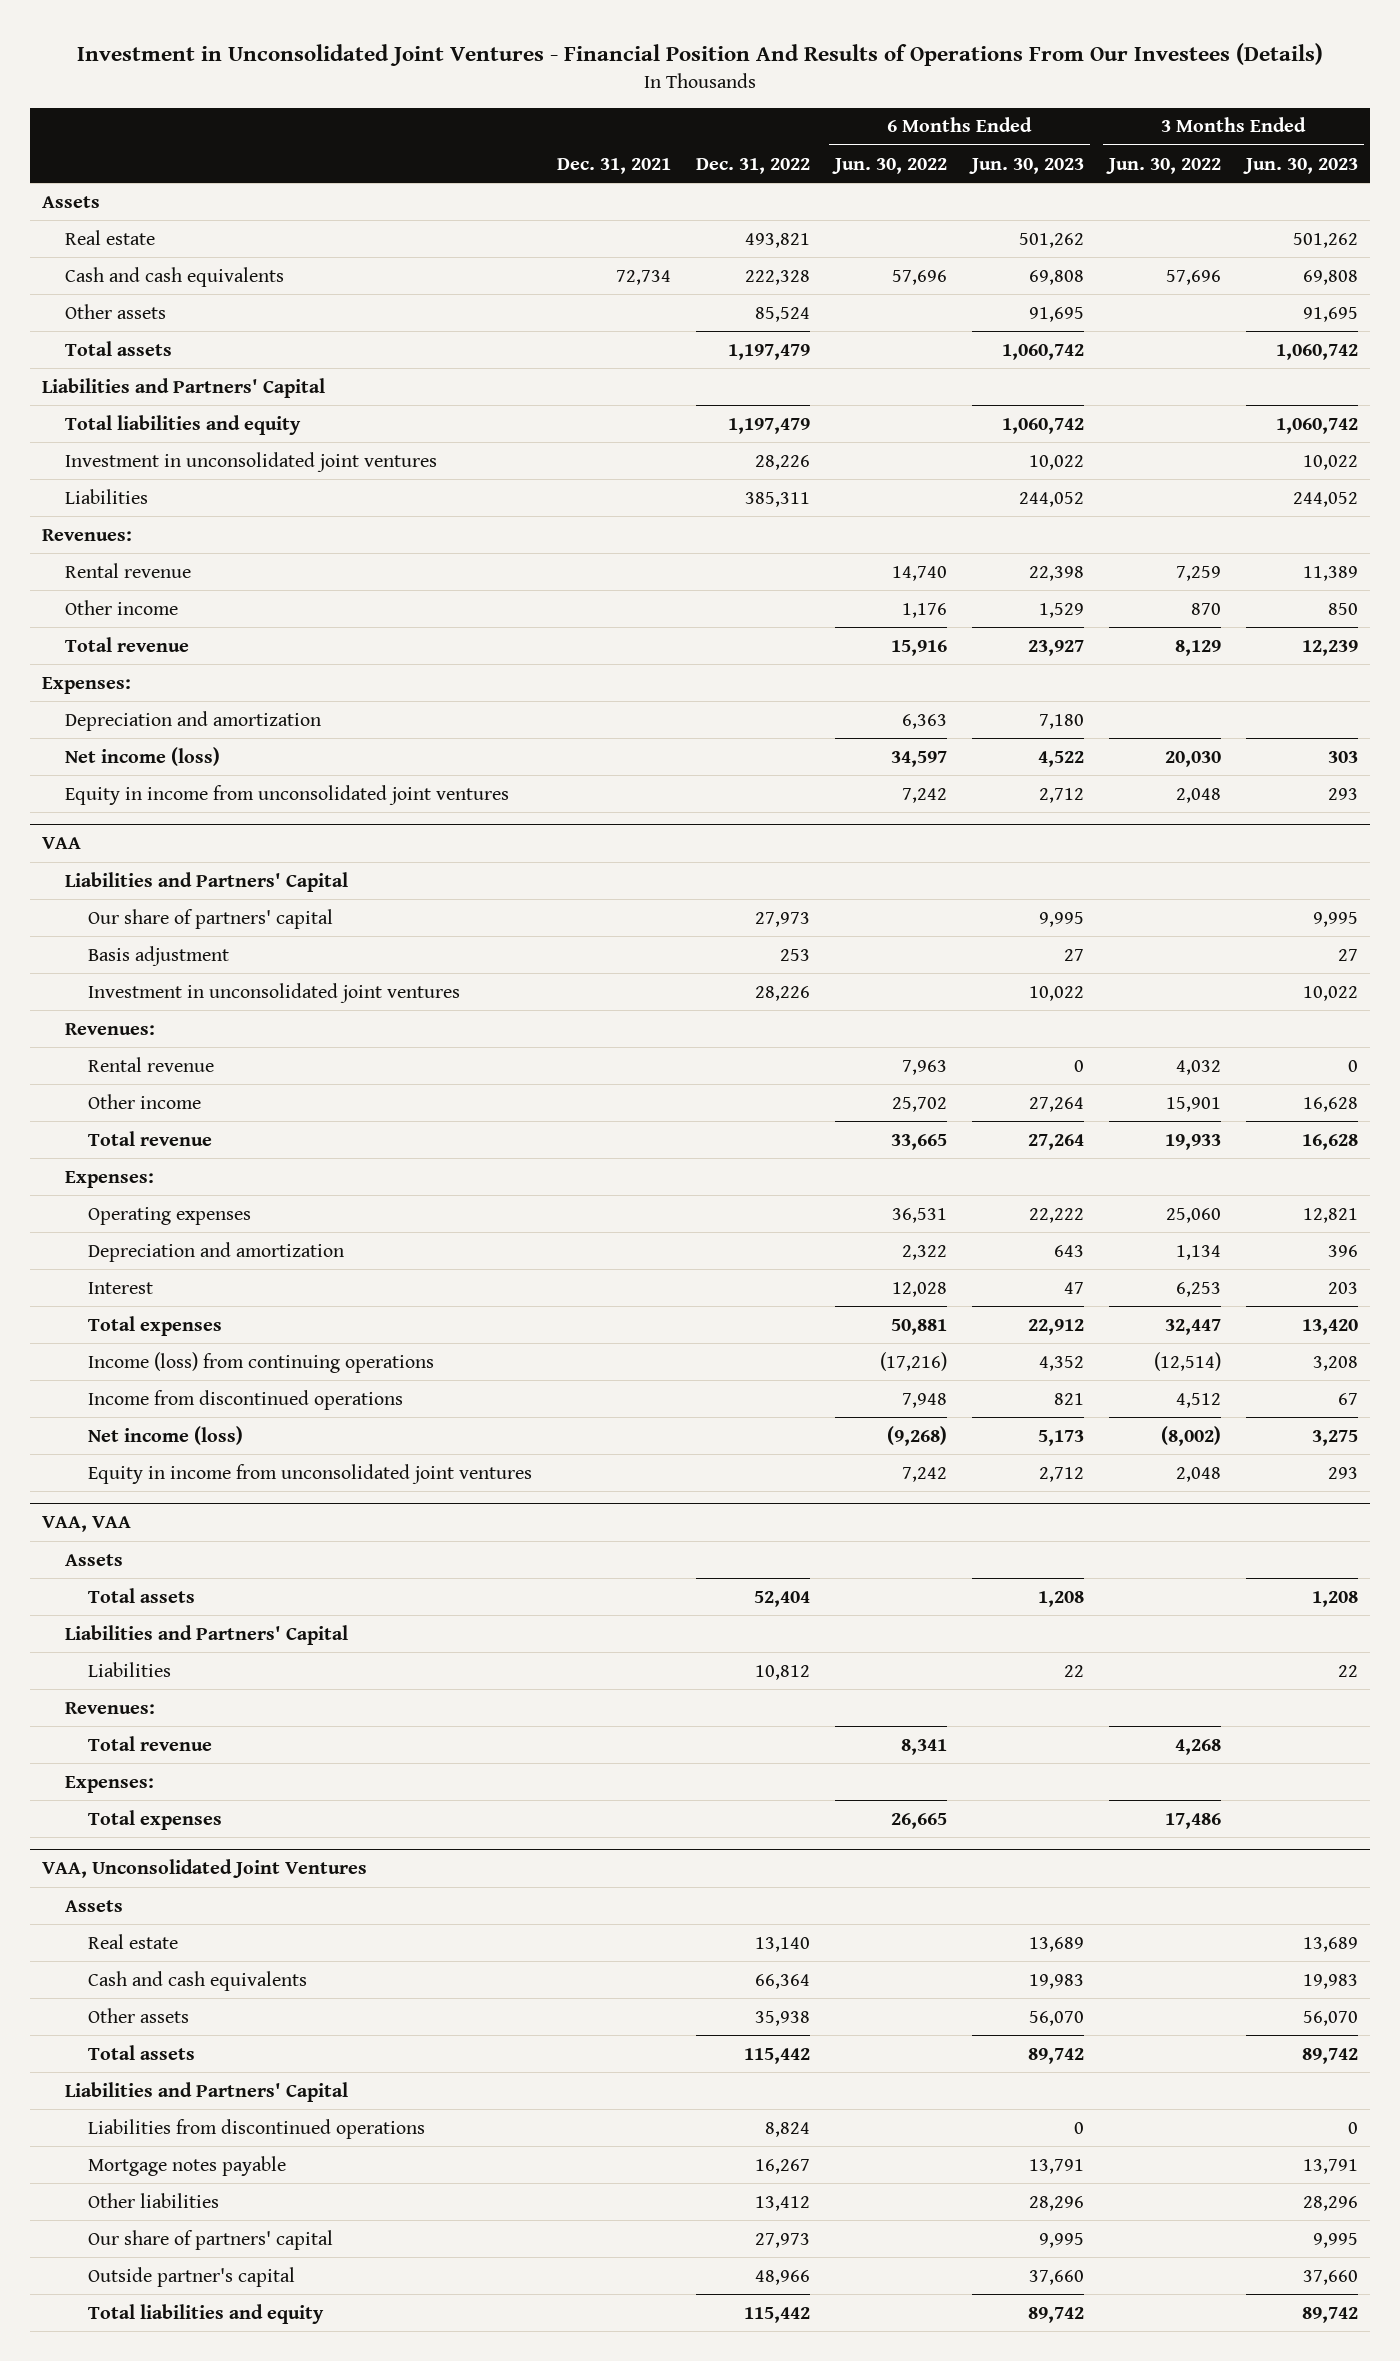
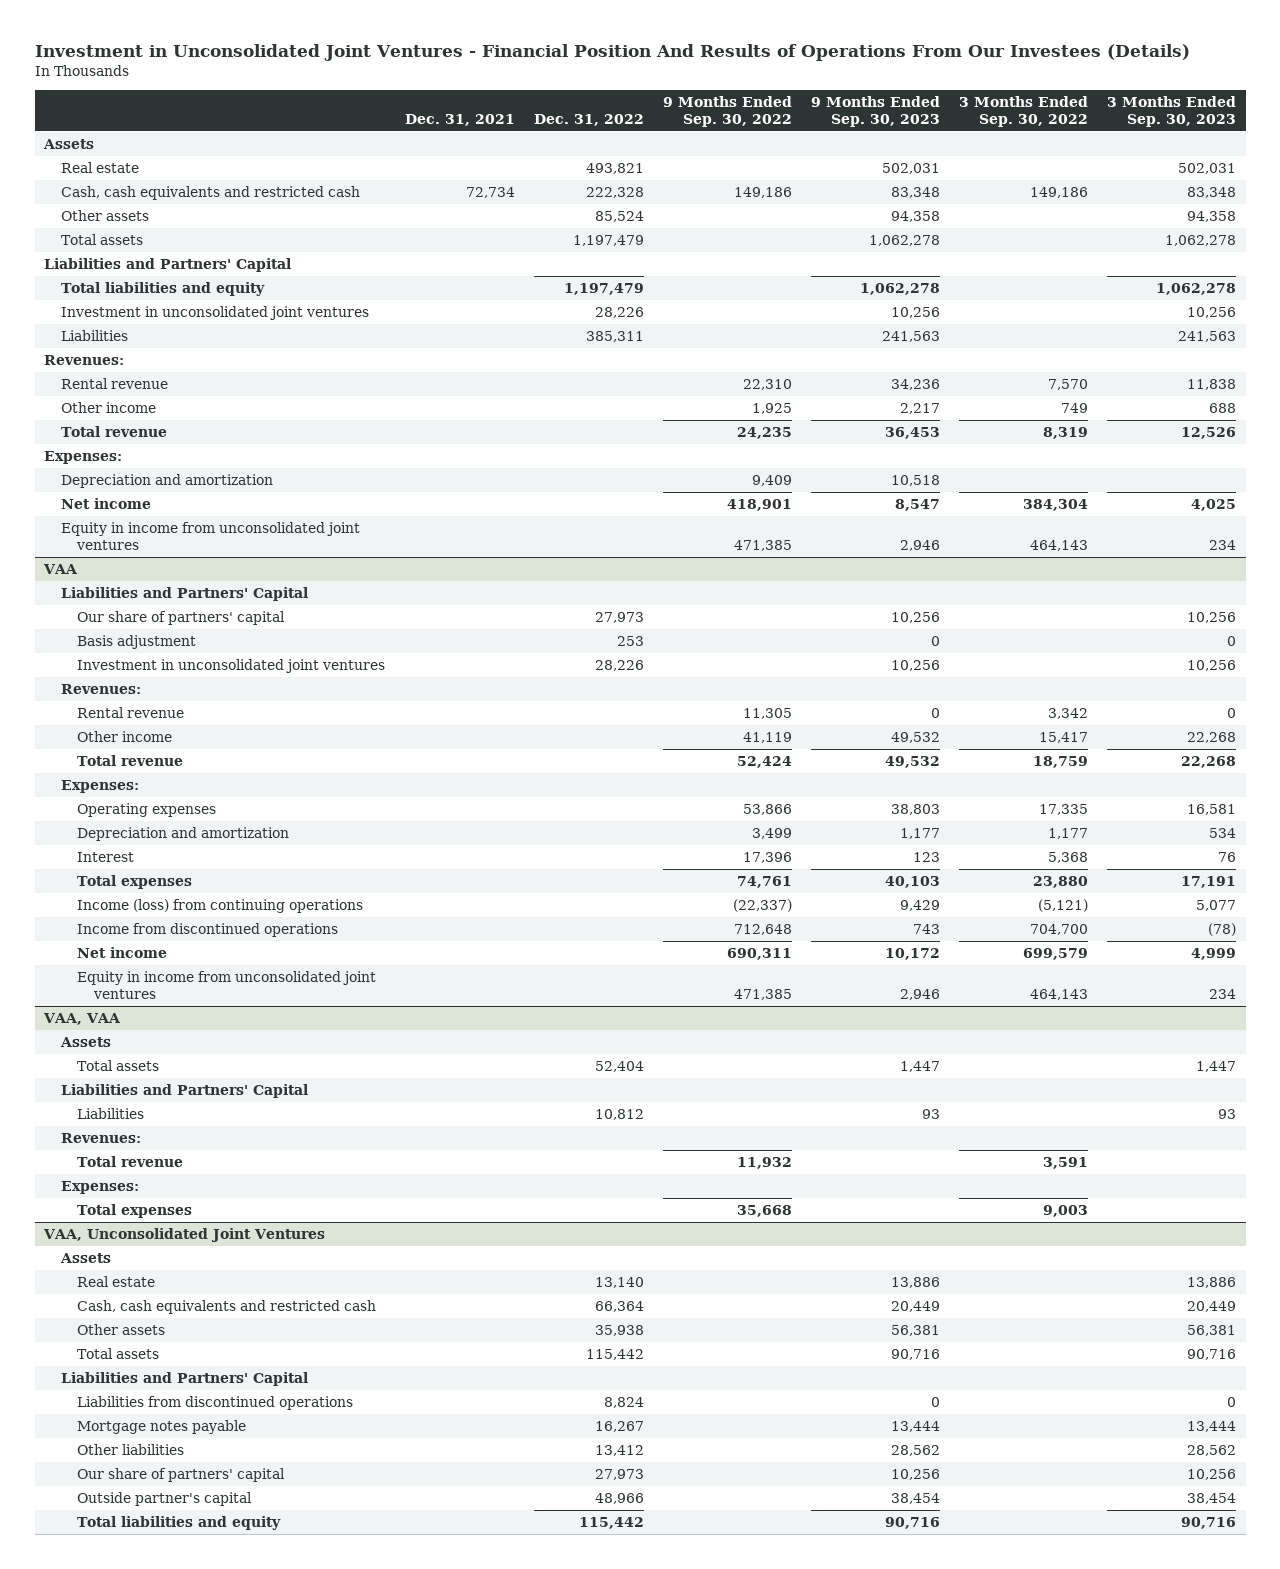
- | Dec. 31, 2021 | Dec. 31, 2022 | 6 Months Ended Jun. 30, 2022 | 6 Months Ended Jun. 30, 2023 | 3 Months Ended Jun. 30, 2022 | 3 Months Ended Jun. 30, 2023
+ | Dec. 31, 2021 | Dec. 31, 2022 | 9 Months Ended Sep. 30, 2022 | 9 Months Ended Sep. 30, 2023 | 3 Months Ended Sep. 30, 2022 | 3 Months Ended Sep. 30, 2023
- Cash and cash equivalents | 72,734 | 222,328 | 57,696 | 69,808 | 57,696 | 69,808
+ Cash, cash equivalents and restricted cash | 72,734 | 222,328 | 149,186 | 83,348 | 149,186 | 83,348
- Net income (loss) | | | 34,597 | 4,522 | 20,030 | 303
+ Net income | | | 418,901 | 8,547 | 384,304 | 4,025
@ VAA
- Net income (loss) | | | (9,268) | 5,173 | (8,002) | 3,275
+ Net income | | | 690,311 | 10,172 | 699,579 | 4,999
@ VAA, Unconsolidated Joint Ventures
- Cash and cash equivalents | | 66,364 | | 19,983 | | 19,983
+ Cash, cash equivalents and restricted cash | | 66,364 | | 20,449 | | 20,449

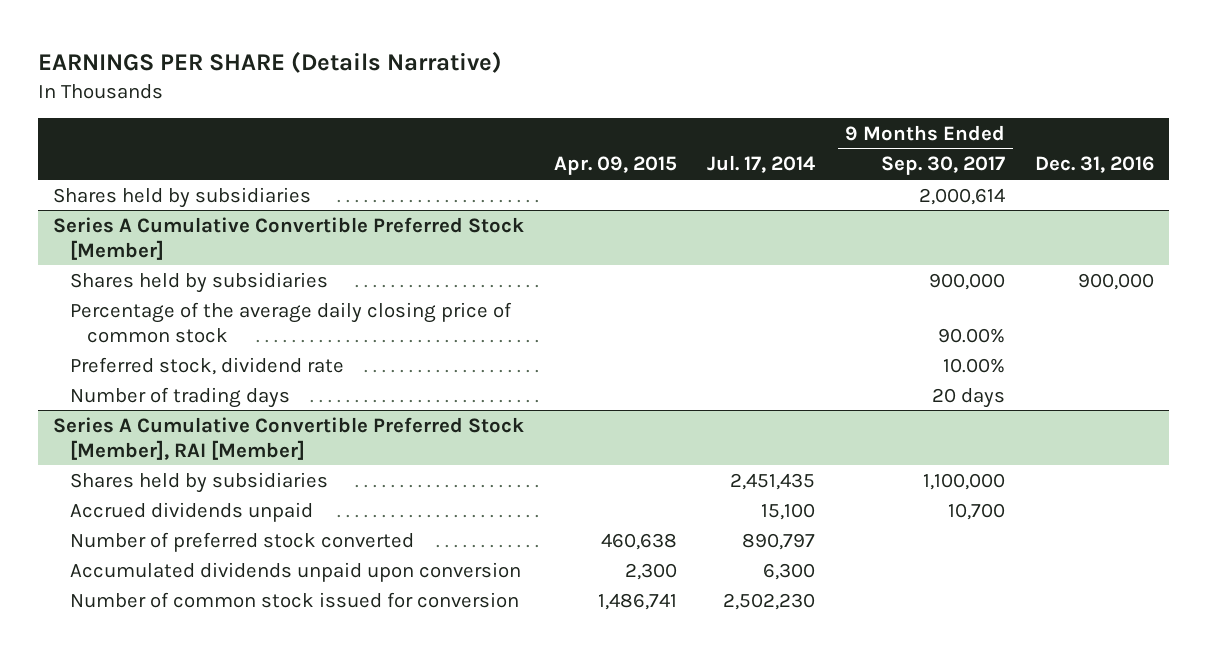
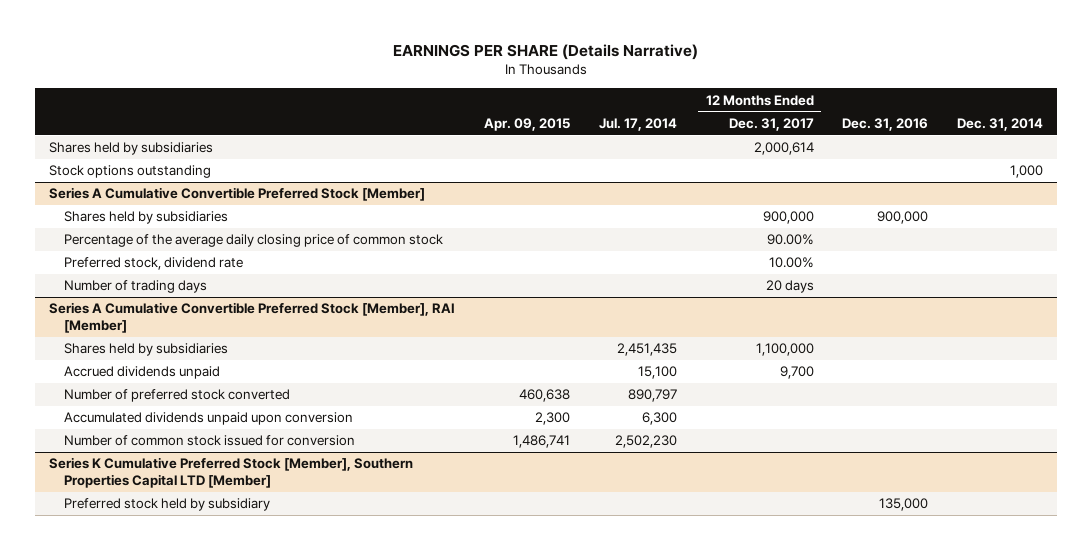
- | Apr. 09, 2015 | Jul. 17, 2014 | 9 Months Ended Sep. 30, 2017 | Dec. 31, 2016
+ | Apr. 09, 2015 | Jul. 17, 2014 | 12 Months Ended Dec. 31, 2017 | Dec. 31, 2016 | Dec. 31, 2014
+ Stock options outstanding | | | | | 1,000
+ Series K Cumulative Preferred Stock [Member], Southern Properties Capital LTD [Member]
+ Preferred stock held by subsidiary | | | | 135,000 |

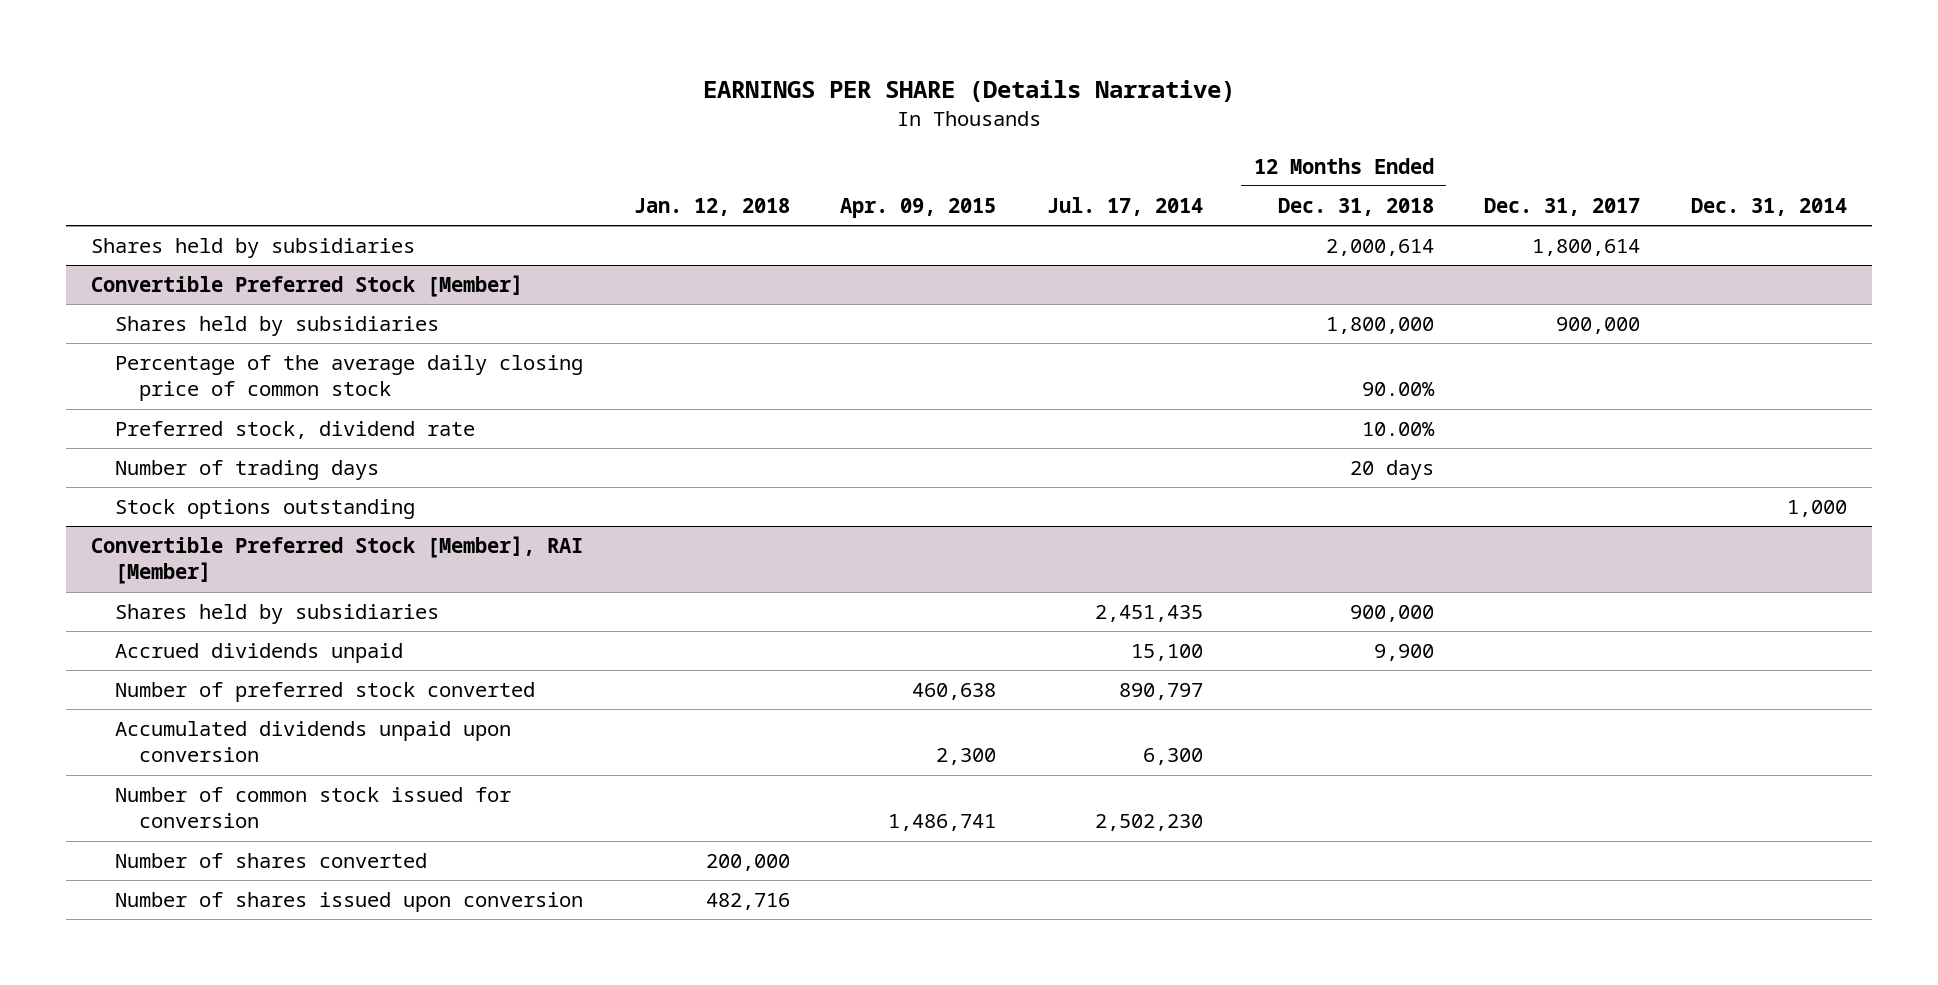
- | Apr. 09, 2015 | Jul. 17, 2014 | 12 Months Ended Dec. 31, 2017 | Dec. 31, 2016 | Dec. 31, 2014
+ | Jan. 12, 2018 | Apr. 09, 2015 | Jul. 17, 2014 | 12 Months Ended Dec. 31, 2018 | Dec. 31, 2017 | Dec. 31, 2014
- Stock options outstanding | | | | | 1,000
- Series A Cumulative Convertible Preferred Stock [Member]
+ Convertible Preferred Stock [Member]
- Series A Cumulative Convertible Preferred Stock [Member], RAI [Member]
+ Stock options outstanding | | | | | | 1,000
+ Convertible Preferred Stock [Member], RAI [Member]
- Series K Cumulative Preferred Stock [Member], Southern Properties Capital LTD [Member]
- Preferred stock held by subsidiary | | | | 135,000 |
+ Number of shares converted | 200,000 | | | | |
+ Number of shares issued upon conversion | 482,716 | | | | |

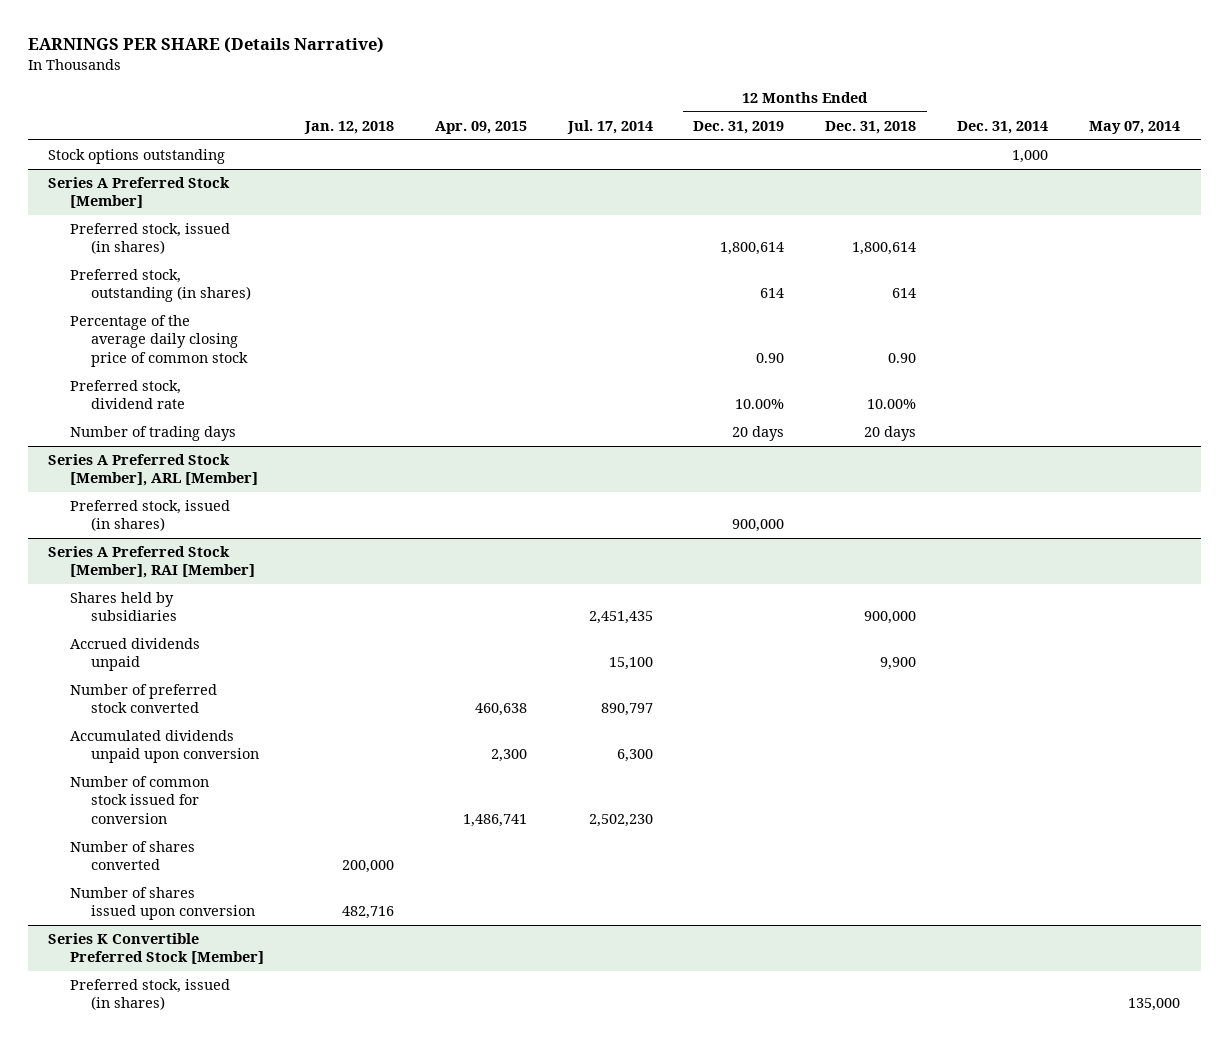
- | Jan. 12, 2018 | Apr. 09, 2015 | Jul. 17, 2014 | 12 Months Ended Dec. 31, 2018 | Dec. 31, 2017 | Dec. 31, 2014
+ | Jan. 12, 2018 | Apr. 09, 2015 | Jul. 17, 2014 | 12 Months Ended Dec. 31, 2019 | 12 Months Ended Dec. 31, 2018 | Dec. 31, 2014 | May 07, 2014
- Shares held by subsidiaries | | | | 2,000,614 | 1,800,614 |
- Convertible Preferred Stock [Member]
- Shares held by subsidiaries | | | | 1,800,000 | 900,000 |
- Percentage of the average daily closing price of common stock | | | | 90.00% | |
+ Stock options outstanding | | | | | | 1,000 |
+ Series A Preferred Stock [Member]
+ Preferred stock, issued (in shares) | | | | 1,800,614 | 1,800,614 | |
+ Preferred stock, outstanding (in shares) | | | | 614 | 614 | |
+ Percentage of the average daily closing price of common stock | | | | 0.90 | 0.90 | |
- Stock options outstanding | | | | | | 1,000
- Convertible Preferred Stock [Member], RAI [Member]
+ Series A Preferred Stock [Member], ARL [Member]
+ Preferred stock, issued (in shares) | | | | 900,000 | | |
+ Series A Preferred Stock [Member], RAI [Member]
+ Series K Convertible Preferred Stock [Member]
+ Preferred stock, issued (in shares) | | | | | | | 135,000

